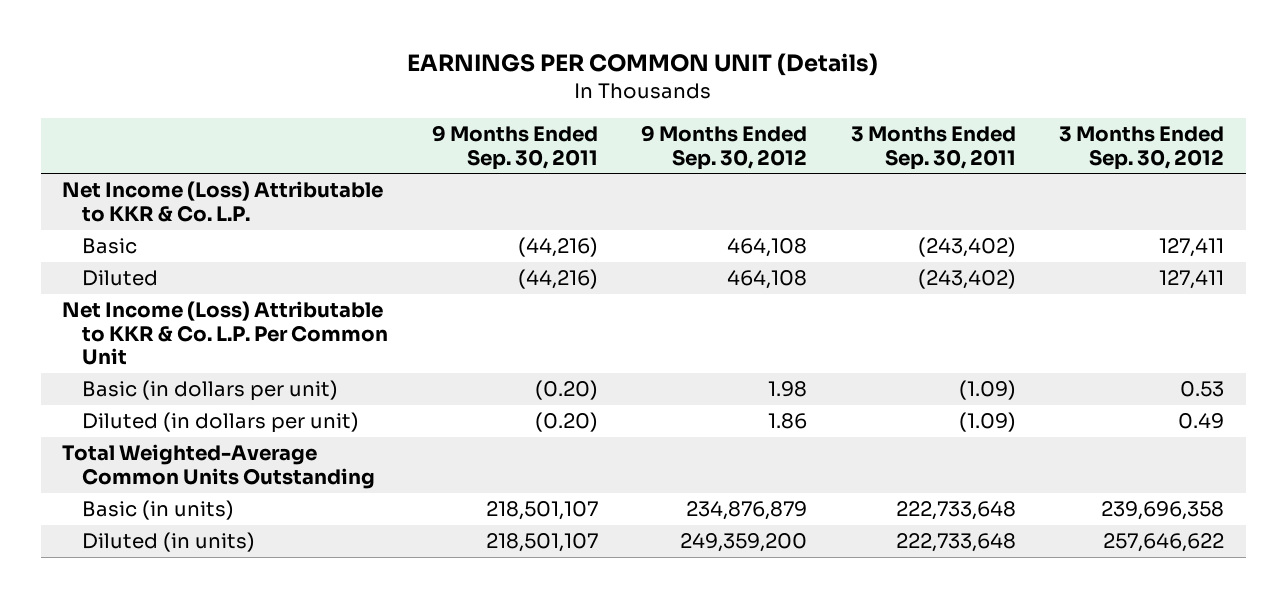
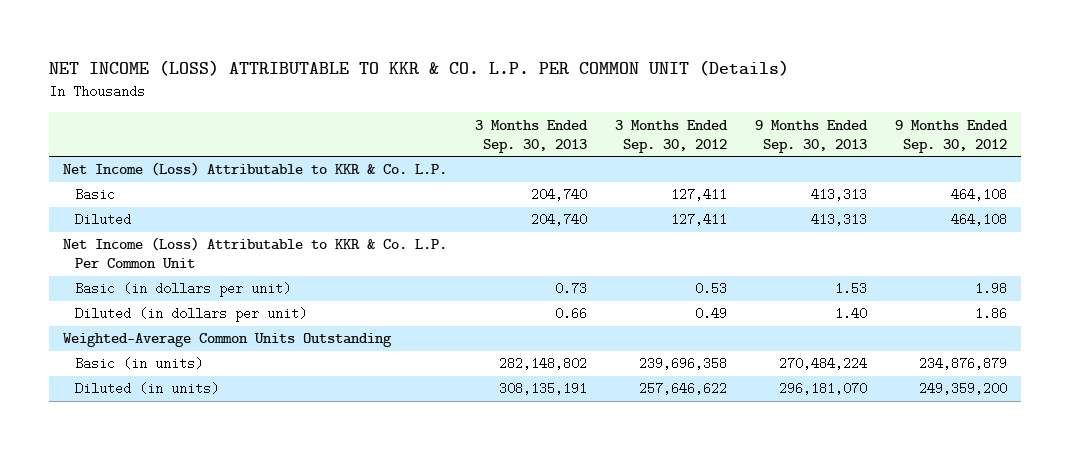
- EARNINGS PER COMMON UNIT (Details)
+ NET INCOME (LOSS) ATTRIBUTABLE TO KKR & CO. L.P. PER COMMON UNIT (Details)
- | 9 Months Ended Sep. 30, 2011 | 9 Months Ended Sep. 30, 2012 | 3 Months Ended Sep. 30, 2011 | 3 Months Ended Sep. 30, 2012
+ | 3 Months Ended Sep. 30, 2013 | 3 Months Ended Sep. 30, 2012 | 9 Months Ended Sep. 30, 2013 | 9 Months Ended Sep. 30, 2012
- Total Weighted-Average Common Units Outstanding
+ Weighted-Average Common Units Outstanding

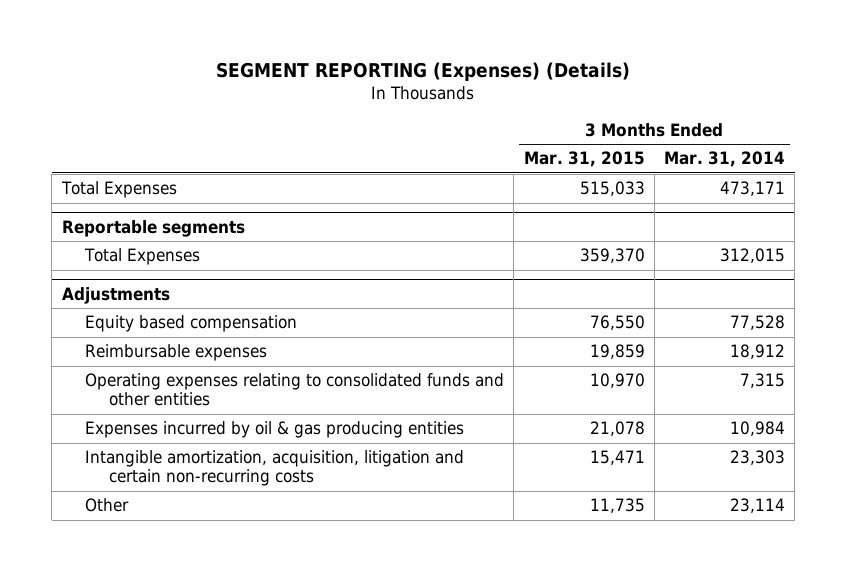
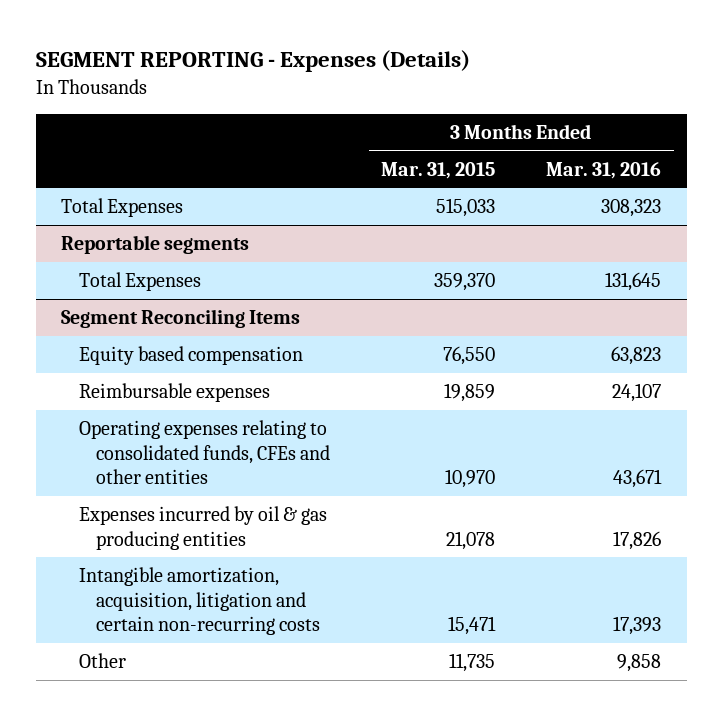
- SEGMENT REPORTING (Expenses) (Details)
+ SEGMENT REPORTING - Expenses (Details)
- | 3 Months Ended Mar. 31, 2015 | 3 Months Ended Mar. 31, 2014
+ | 3 Months Ended Mar. 31, 2015 | 3 Months Ended Mar. 31, 2016
- Adjustments
+ Segment Reconciling Items
- Operating expenses relating to consolidated funds and other entities | 10,970 | 7,315
+ Operating expenses relating to consolidated funds, CFEs and other entities | 10,970 | 43,671

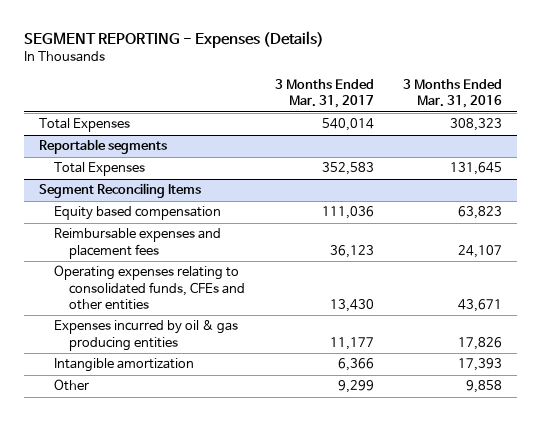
- | 3 Months Ended Mar. 31, 2015 | 3 Months Ended Mar. 31, 2016
+ | 3 Months Ended Mar. 31, 2017 | 3 Months Ended Mar. 31, 2016
@ Segment Reconciling Items
- Reimbursable expenses | 19,859 | 24,107
+ Reimbursable expenses and placement fees | 36,123 | 24,107
- Intangible amortization, acquisition, litigation and certain non-recurring costs | 15,471 | 17,393
+ Intangible amortization | 6,366 | 17,393

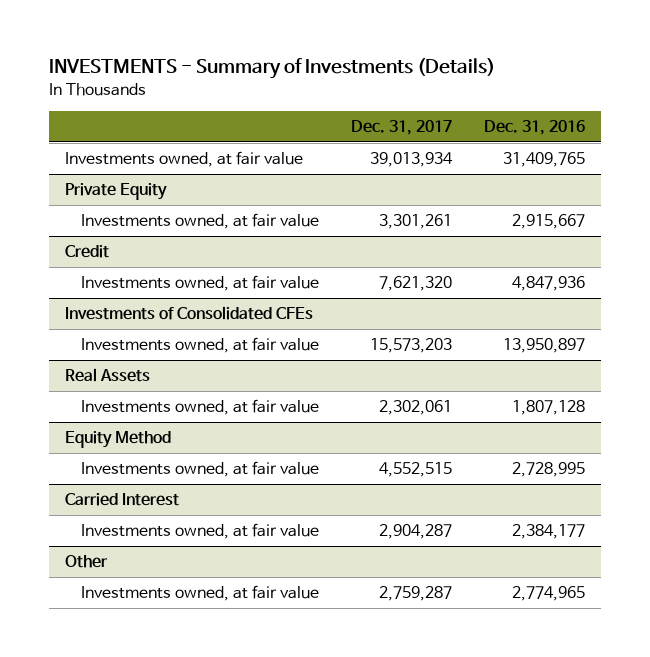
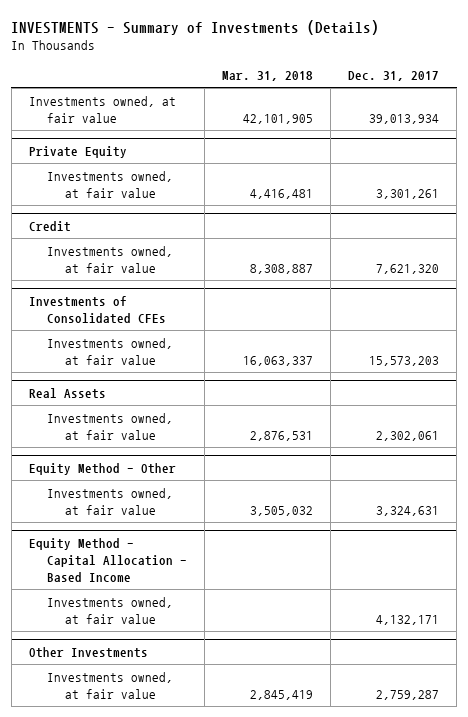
- | Dec. 31, 2017 | Dec. 31, 2016
+ | Mar. 31, 2018 | Dec. 31, 2017
- Equity Method
- Investments owned, at fair value | 4,552,515 | 2,728,995
- Carried Interest
- Investments owned, at fair value | 2,904,287 | 2,384,177
- Other
+ Equity Method - Other
+ Investments owned, at fair value | 3,505,032 | 3,324,631
+ Equity Method - Capital Allocation - Based Income
+ Investments owned, at fair value | | 4,132,171
+ Other Investments

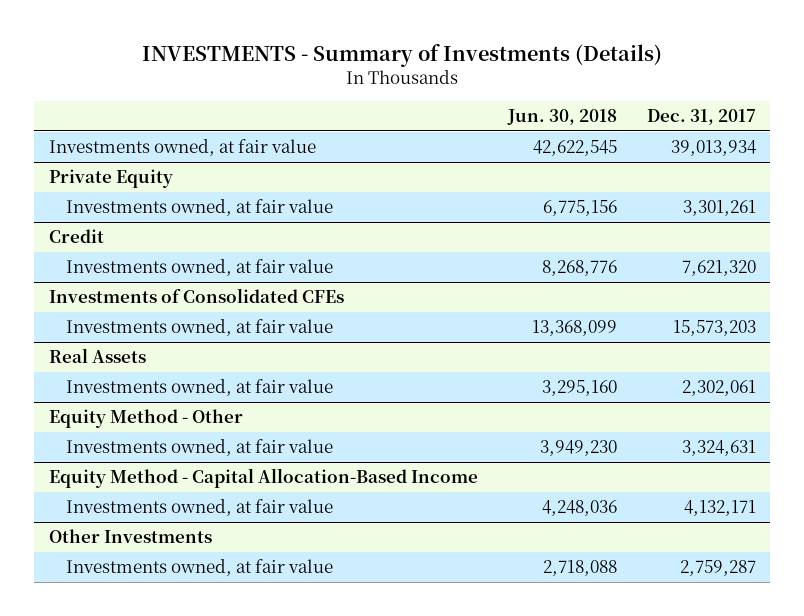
- | Mar. 31, 2018 | Dec. 31, 2017
+ | Jun. 30, 2018 | Dec. 31, 2017
- Equity Method - Capital Allocation - Based Income
+ Equity Method - Capital Allocation-Based Income

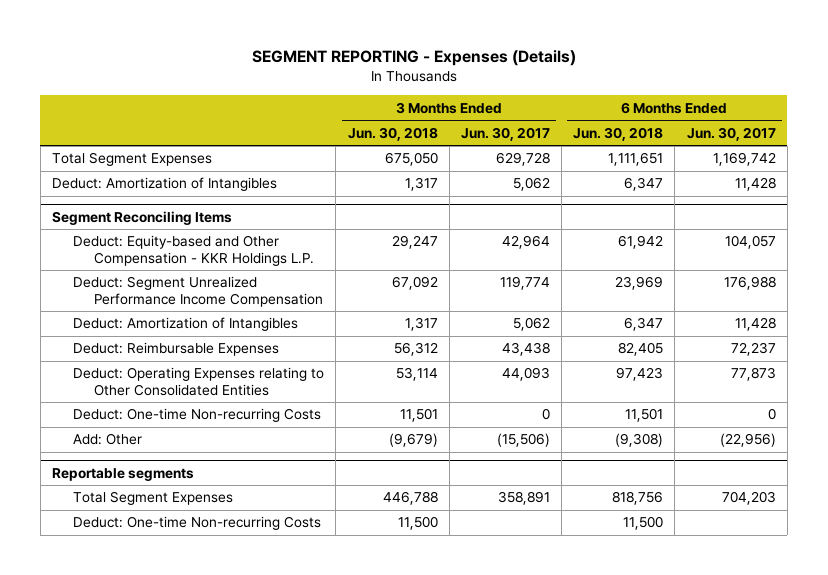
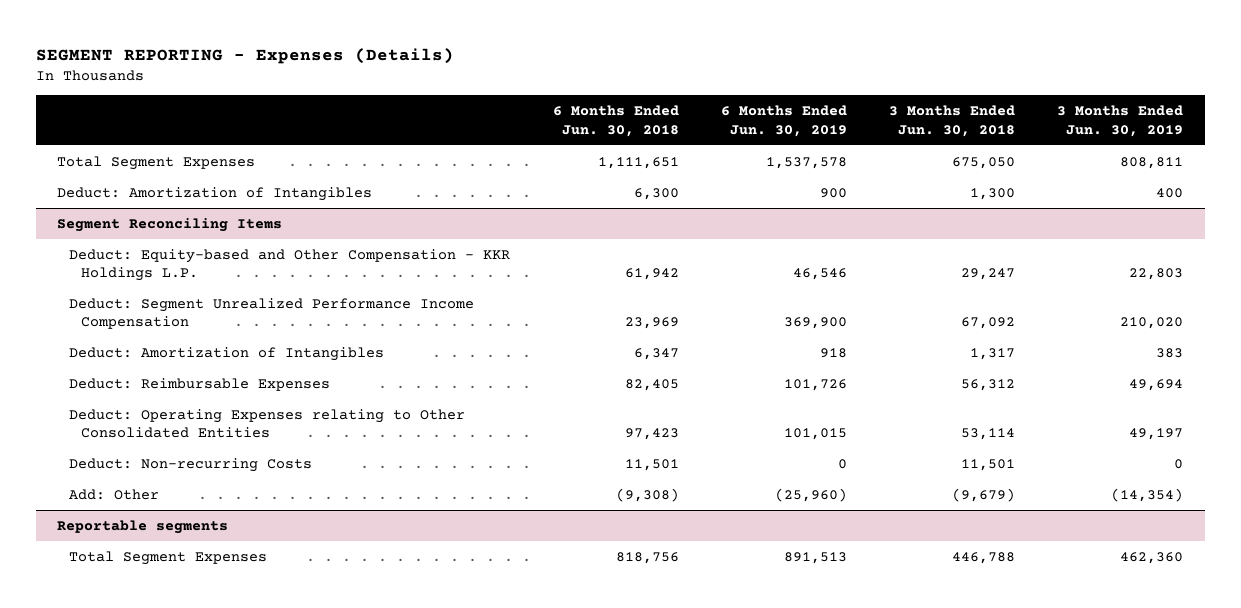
- | 3 Months Ended Jun. 30, 2018 | 3 Months Ended Jun. 30, 2017 | 6 Months Ended Jun. 30, 2018 | 6 Months Ended Jun. 30, 2017
+ | 6 Months Ended Jun. 30, 2018 | 6 Months Ended Jun. 30, 2019 | 3 Months Ended Jun. 30, 2018 | 3 Months Ended Jun. 30, 2019
- Deduct: Amortization of Intangibles | 1,317 | 5,062 | 6,347 | 11,428
+ Deduct: Amortization of Intangibles | 6,300 | 900 | 1,300 | 400
@ Segment Reconciling Items
- Deduct: One-time Non-recurring Costs | 11,501 | 0 | 11,501 | 0
+ Deduct: Non-recurring Costs | 11,501 | 0 | 11,501 | 0
@ Reportable segments
- Deduct: One-time Non-recurring Costs | 11,500 | | 11,500 |

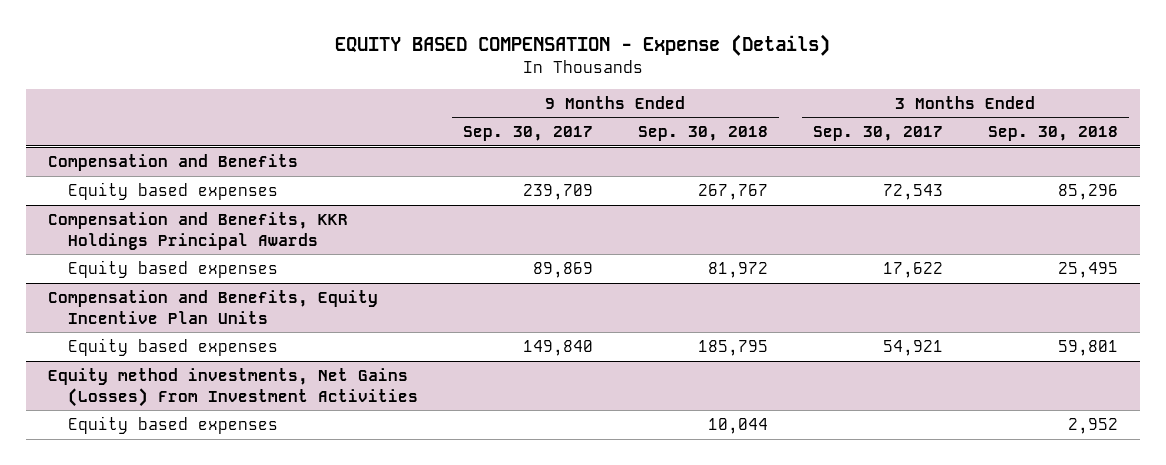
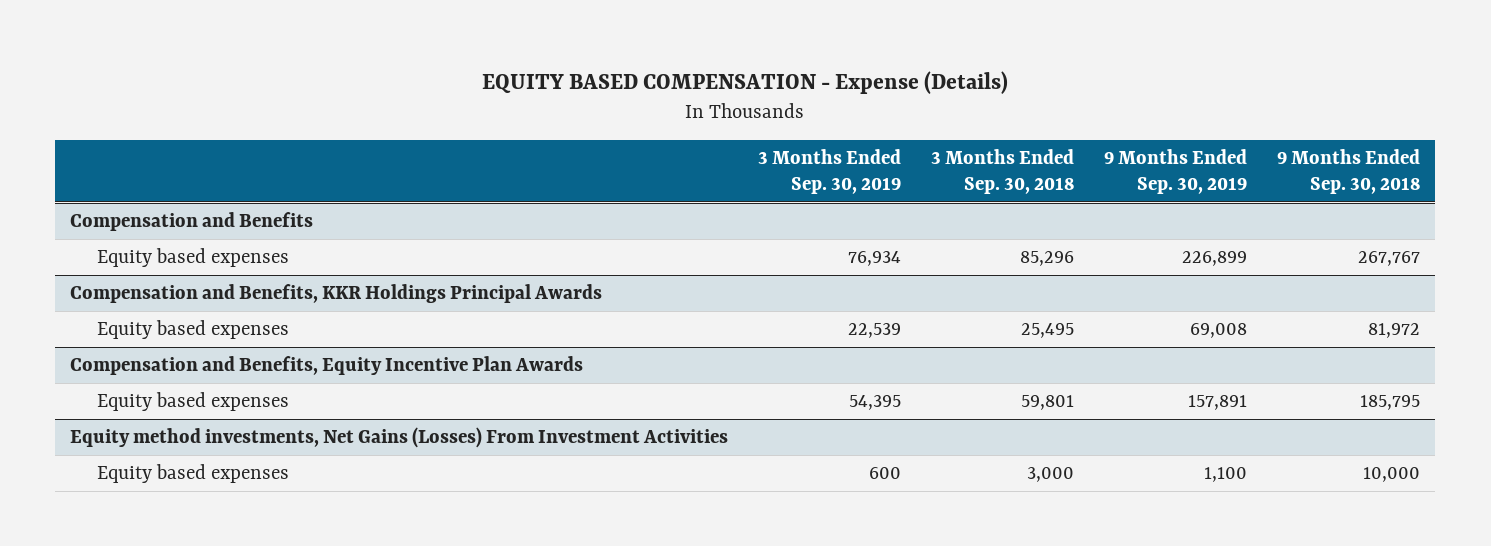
- | 9 Months Ended Sep. 30, 2017 | 9 Months Ended Sep. 30, 2018 | 3 Months Ended Sep. 30, 2017 | 3 Months Ended Sep. 30, 2018
+ | 3 Months Ended Sep. 30, 2019 | 3 Months Ended Sep. 30, 2018 | 9 Months Ended Sep. 30, 2019 | 9 Months Ended Sep. 30, 2018
- Compensation and Benefits, Equity Incentive Plan Units
+ Compensation and Benefits, Equity Incentive Plan Awards
@ Equity method investments, Net Gains (Losses) From Investment Activities
- Equity based expenses | | 10,044 | | 2,952
+ Equity based expenses | 600 | 3,000 | 1,100 | 10,000

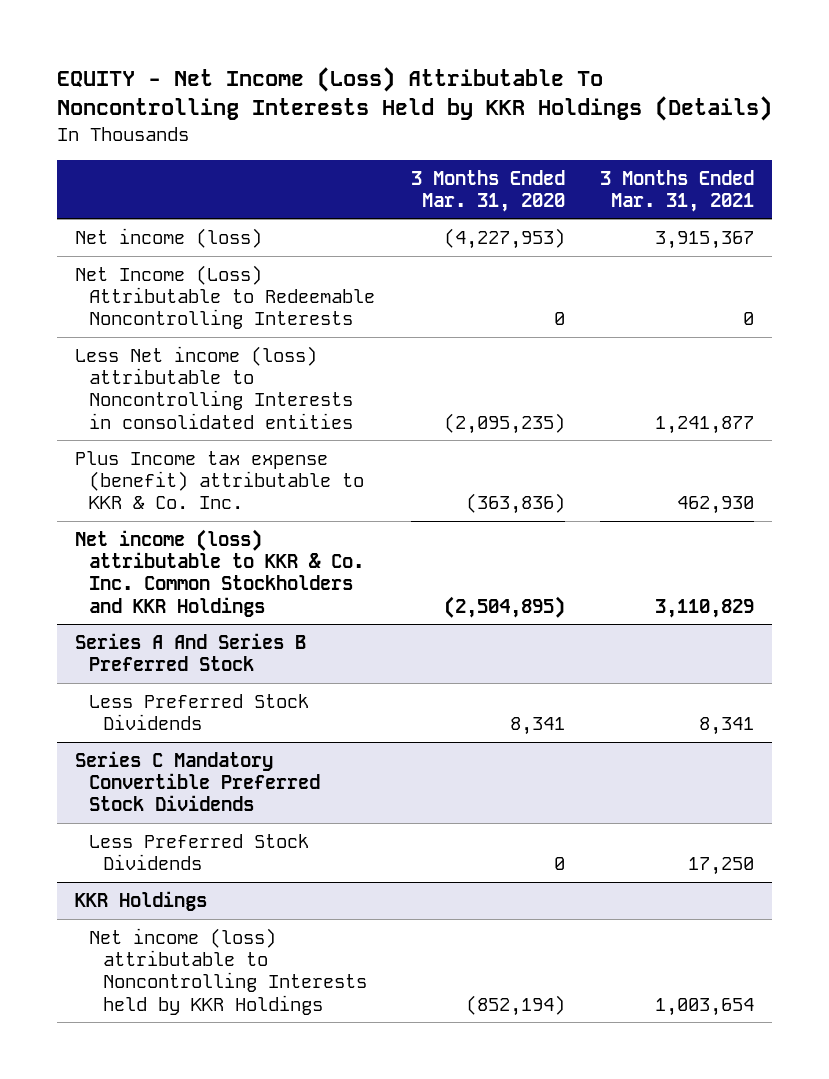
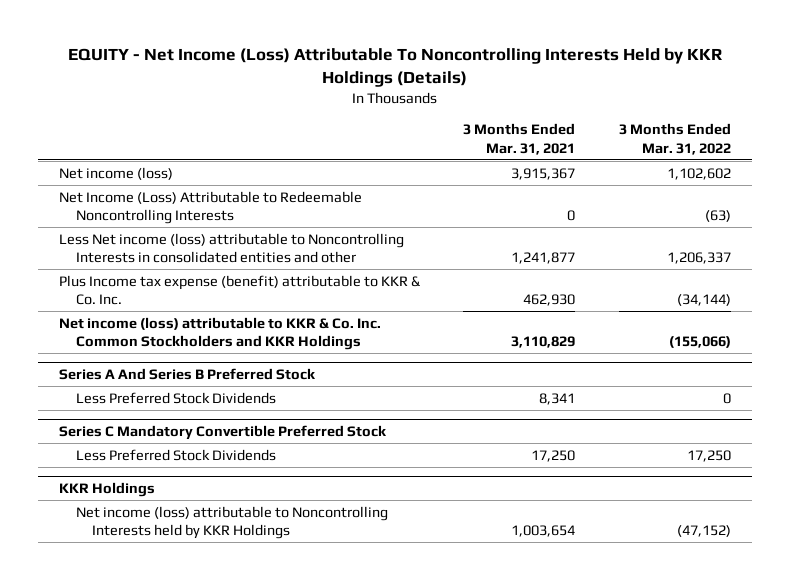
- | 3 Months Ended Mar. 31, 2020 | 3 Months Ended Mar. 31, 2021
+ | 3 Months Ended Mar. 31, 2021 | 3 Months Ended Mar. 31, 2022
- Less Net income (loss) attributable to Noncontrolling Interests in consolidated entities | (2,095,235) | 1,241,877
+ Less Net income (loss) attributable to Noncontrolling Interests in consolidated entities and other | 1,241,877 | 1,206,337
- Series C Mandatory Convertible Preferred Stock Dividends
+ Series C Mandatory Convertible Preferred Stock

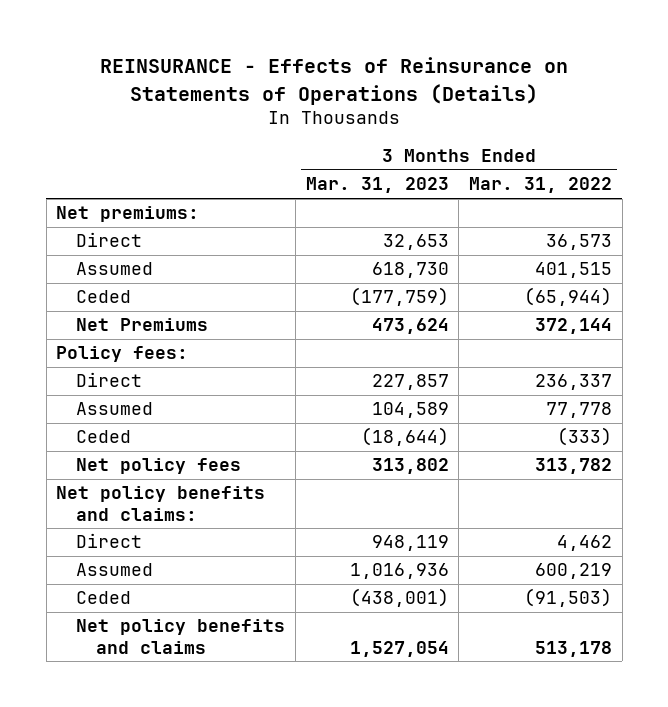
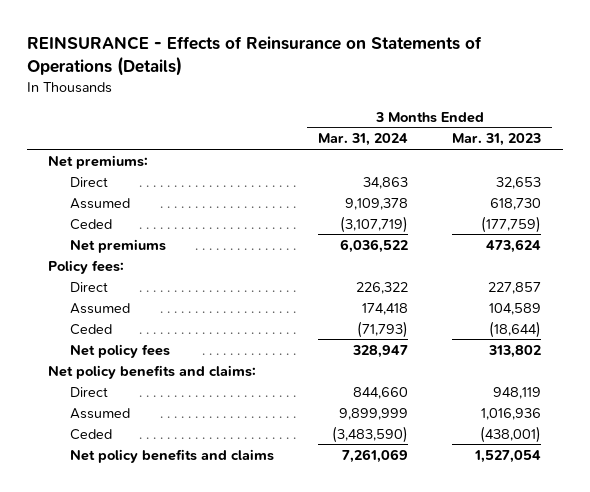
- | 3 Months Ended Mar. 31, 2023 | 3 Months Ended Mar. 31, 2022
+ | 3 Months Ended Mar. 31, 2024 | 3 Months Ended Mar. 31, 2023
- Net Premiums | 473,624 | 372,144
+ Net premiums | 6,036,522 | 473,624

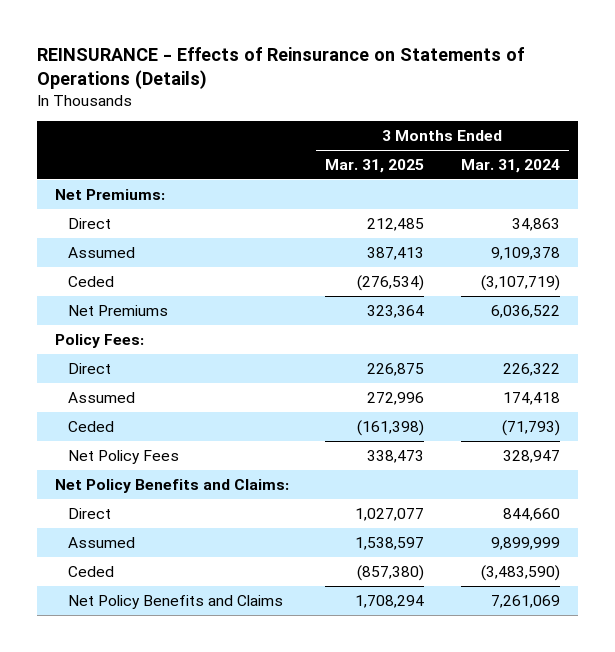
- | 3 Months Ended Mar. 31, 2024 | 3 Months Ended Mar. 31, 2023
+ | 3 Months Ended Mar. 31, 2025 | 3 Months Ended Mar. 31, 2024
- Net premiums:
+ Net Premiums:
- Net premiums | 6,036,522 | 473,624
- Policy fees:
+ Net Premiums | 323,364 | 6,036,522
+ Policy Fees:
- Net policy fees | 328,947 | 313,802
- Net policy benefits and claims:
+ Net Policy Fees | 338,473 | 328,947
+ Net Policy Benefits and Claims:
- Net policy benefits and claims | 7,261,069 | 1,527,054
+ Net Policy Benefits and Claims | 1,708,294 | 7,261,069

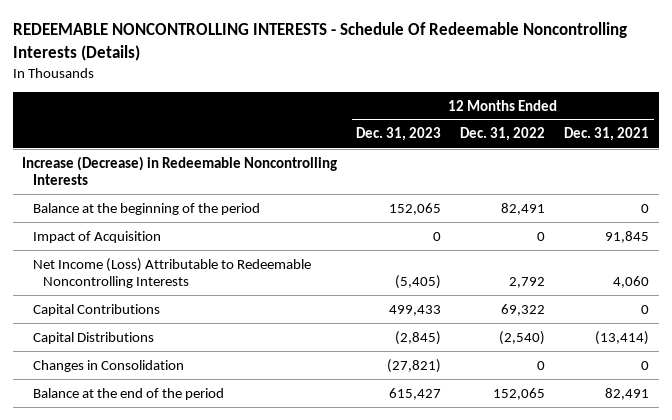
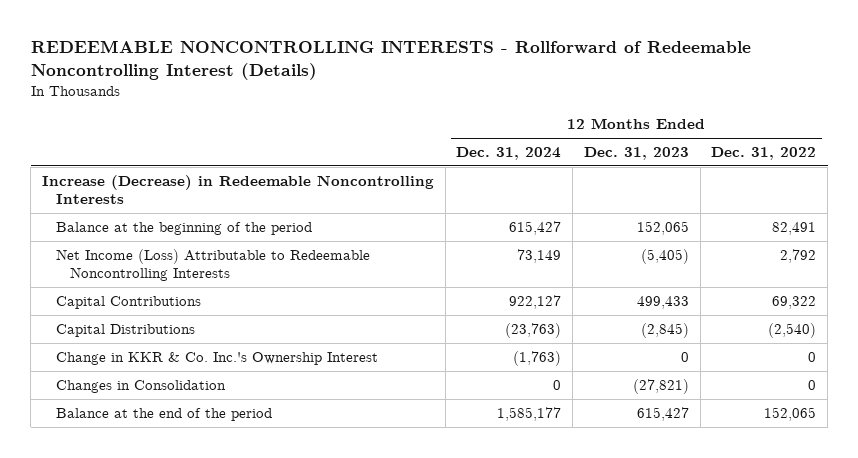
- REDEEMABLE NONCONTROLLING INTERESTS - Schedule Of Redeemable Noncontrolling Interests (Details)
+ REDEEMABLE NONCONTROLLING INTERESTS - Rollforward of Redeemable Noncontrolling Interest (Details)
- | 12 Months Ended Dec. 31, 2023 | 12 Months Ended Dec. 31, 2022 | 12 Months Ended Dec. 31, 2021
+ | 12 Months Ended Dec. 31, 2024 | 12 Months Ended Dec. 31, 2023 | 12 Months Ended Dec. 31, 2022
- Impact of Acquisition | 0 | 0 | 91,845
+ Change in KKR & Co. Inc.'s Ownership Interest | (1,763) | 0 | 0

